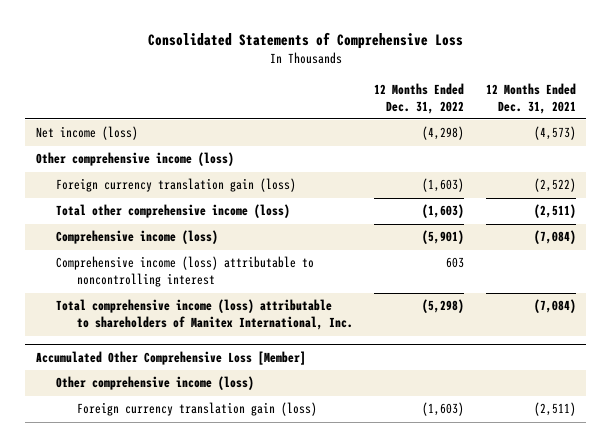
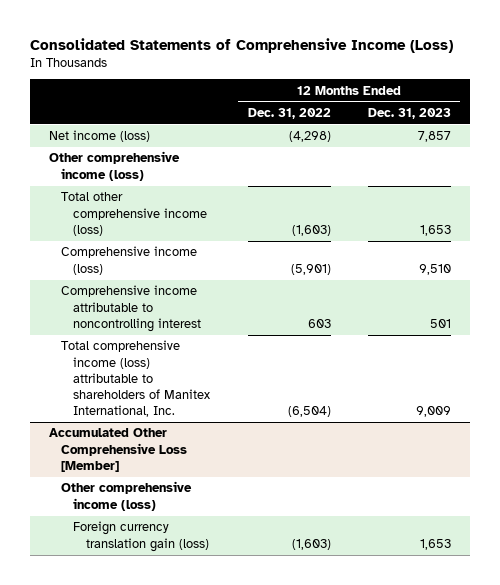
- Consolidated Statements of Comprehensive Loss
+ Consolidated Statements of Comprehensive Income (Loss)
- | 12 Months Ended Dec. 31, 2022 | 12 Months Ended Dec. 31, 2021
+ | 12 Months Ended Dec. 31, 2022 | 12 Months Ended Dec. 31, 2023
- Foreign currency translation gain (loss) | (1,603) | (2,522)
- Comprehensive income (loss) attributable to noncontrolling interest | 603 |
- Total comprehensive income (loss) attributable to shareholders of Manitex International, Inc. | (5,298) | (7,084)
+ Comprehensive income attributable to noncontrolling interest | 603 | 501
+ Total comprehensive income (loss) attributable to shareholders of Manitex International, Inc. | (6,504) | 9,009

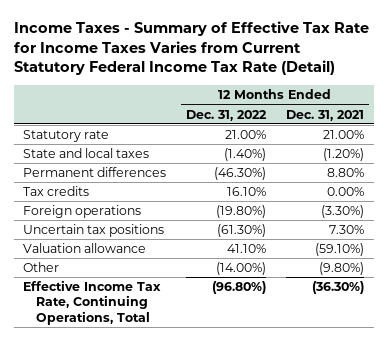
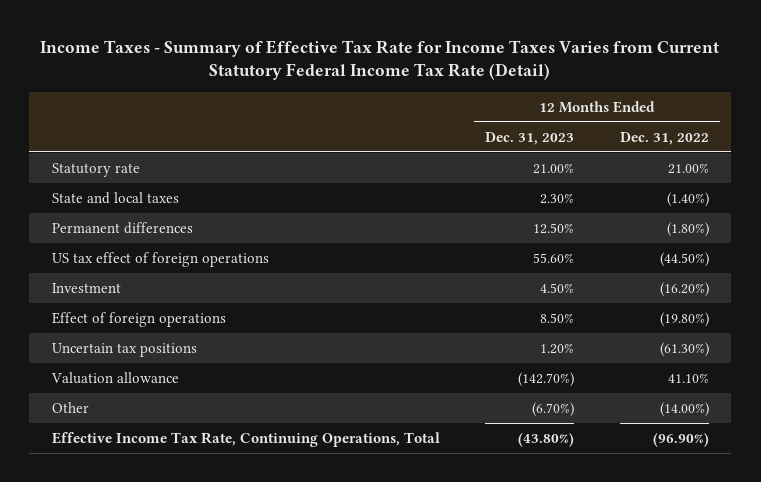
- | 12 Months Ended Dec. 31, 2022 | 12 Months Ended Dec. 31, 2021
+ | 12 Months Ended Dec. 31, 2023 | 12 Months Ended Dec. 31, 2022
- Permanent differences | (46.30%) | 8.80%
- Tax credits | 16.10% | 0.00%
- Foreign operations | (19.80%) | (3.30%)
+ Permanent differences | 12.50% | (1.80%)
+ US tax effect of foreign operations | 55.60% | (44.50%)
+ Investment | 4.50% | (16.20%)
+ Effect of foreign operations | 8.50% | (19.80%)
- Effective Income Tax Rate, Continuing Operations, Total | (96.80%) | (36.30%)
+ Effective Income Tax Rate, Continuing Operations, Total | (43.80%) | (96.90%)

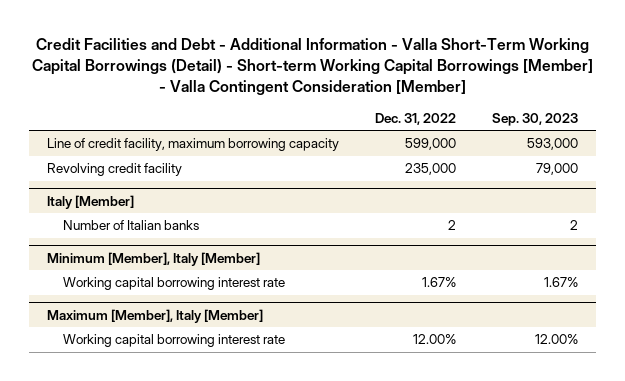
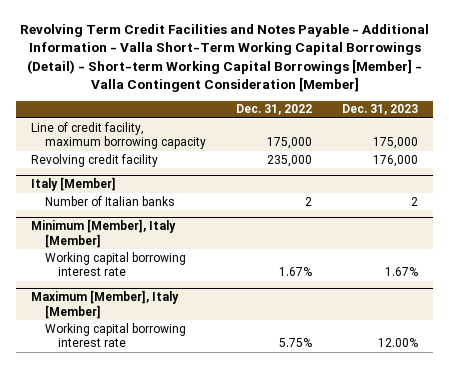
- Credit Facilities and Debt - Additional Information - Valla Short-Term Working Capital Borrowings (Detail) - Short-term Working Capital Borrowings [Member] - Valla Contingent Consideration [Member]
+ Revolving Term Credit Facilities and Notes Payable - Additional Information - Valla Short-Term Working Capital Borrowings (Detail) - Short-term Working Capital Borrowings [Member] - Valla Contingent Consideration [Member]
- | Dec. 31, 2022 | Sep. 30, 2023
+ | Dec. 31, 2022 | Dec. 31, 2023
- Line of credit facility, maximum borrowing capacity | 599,000 | 593,000
+ Line of credit facility, maximum borrowing capacity | 175,000 | 175,000
@ Maximum [Member], Italy [Member]
- Working capital borrowing interest rate | 12.00% | 12.00%
+ Working capital borrowing interest rate | 5.75% | 12.00%

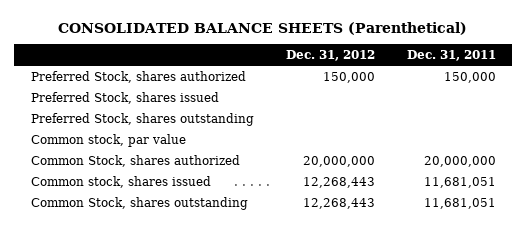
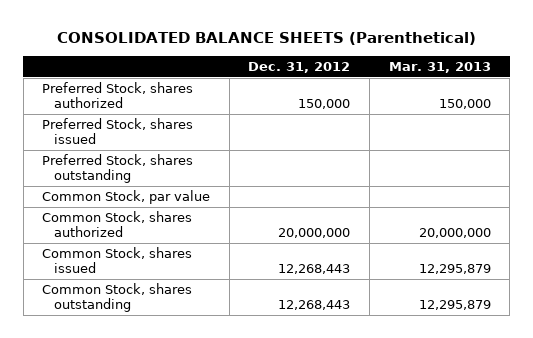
- | Dec. 31, 2012 | Dec. 31, 2011
+ | Dec. 31, 2012 | Mar. 31, 2013
- Common stock, par value
+ Common Stock, par value
- Common stock, shares issued | 12,268,443 | 11,681,051
+ Common Stock, shares issued | 12,268,443 | 12,295,879

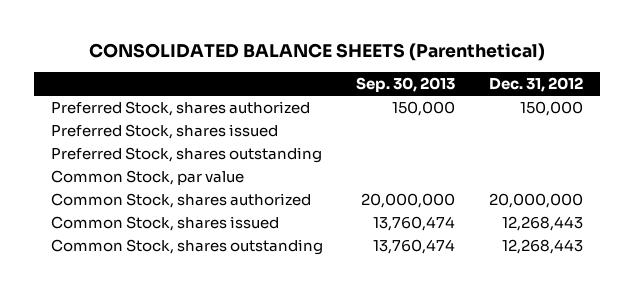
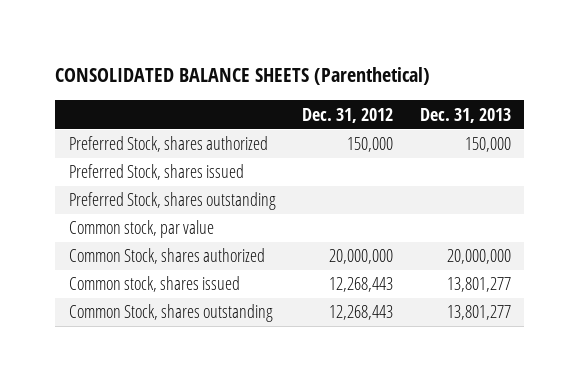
- | Sep. 30, 2013 | Dec. 31, 2012
+ | Dec. 31, 2012 | Dec. 31, 2013
- Common Stock, par value
+ Common stock, par value
- Common Stock, shares issued | 13,760,474 | 12,268,443
+ Common stock, shares issued | 12,268,443 | 13,801,277

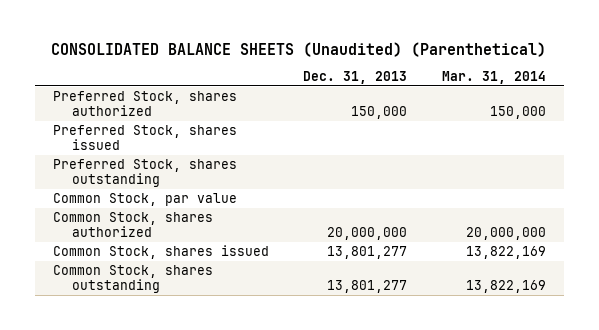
- CONSOLIDATED BALANCE SHEETS (Parenthetical)
+ CONSOLIDATED BALANCE SHEETS (Unaudited) (Parenthetical)
- | Dec. 31, 2012 | Dec. 31, 2013
+ | Dec. 31, 2013 | Mar. 31, 2014
- Common stock, par value
+ Common Stock, par value
- Common stock, shares issued | 12,268,443 | 13,801,277
+ Common Stock, shares issued | 13,801,277 | 13,822,169

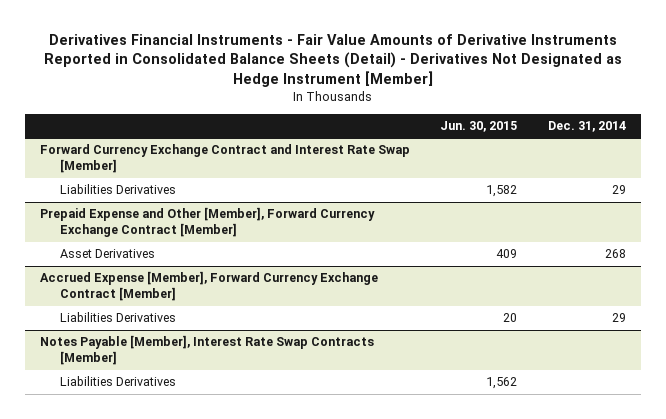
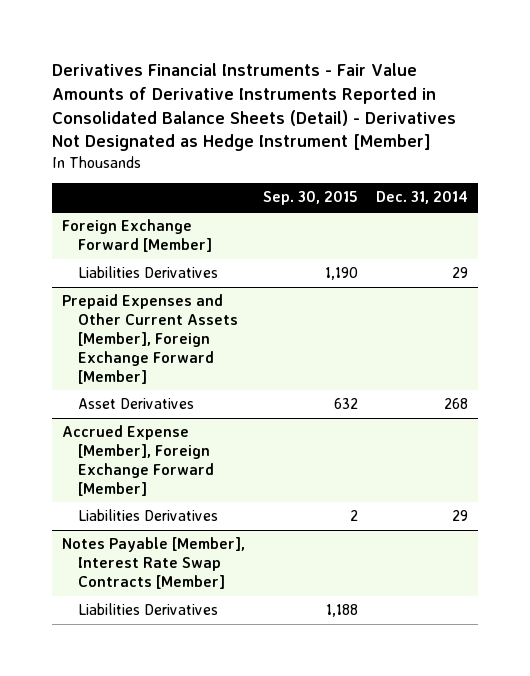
- | Jun. 30, 2015 | Dec. 31, 2014
+ | Sep. 30, 2015 | Dec. 31, 2014
- Forward Currency Exchange Contract and Interest Rate Swap [Member]
+ Foreign Exchange Forward [Member]
- Prepaid Expense and Other [Member], Forward Currency Exchange Contract [Member]
+ Prepaid Expenses and Other Current Assets [Member], Foreign Exchange Forward [Member]
- Accrued Expense [Member], Forward Currency Exchange Contract [Member]
+ Accrued Expense [Member], Foreign Exchange Forward [Member]

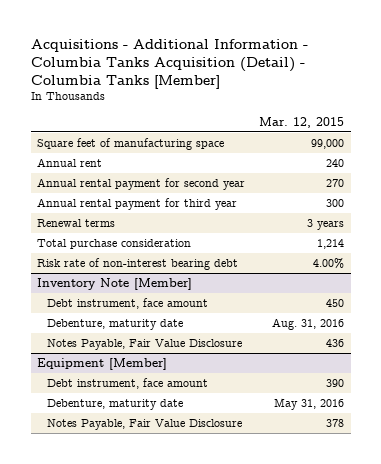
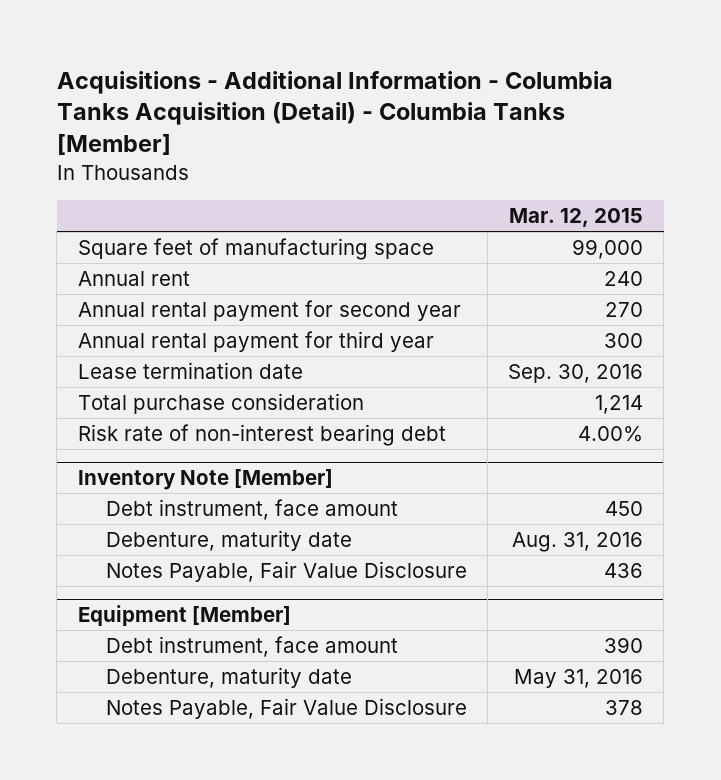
- Renewal terms | 3 years
+ Lease termination date | Sep. 30, 2016

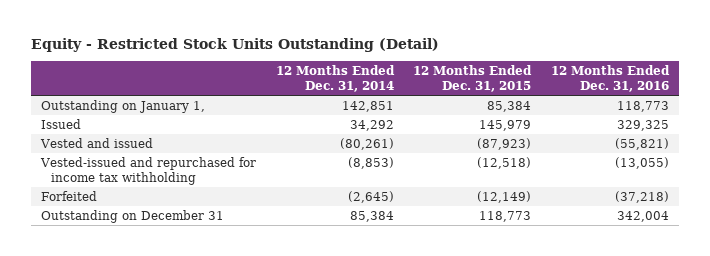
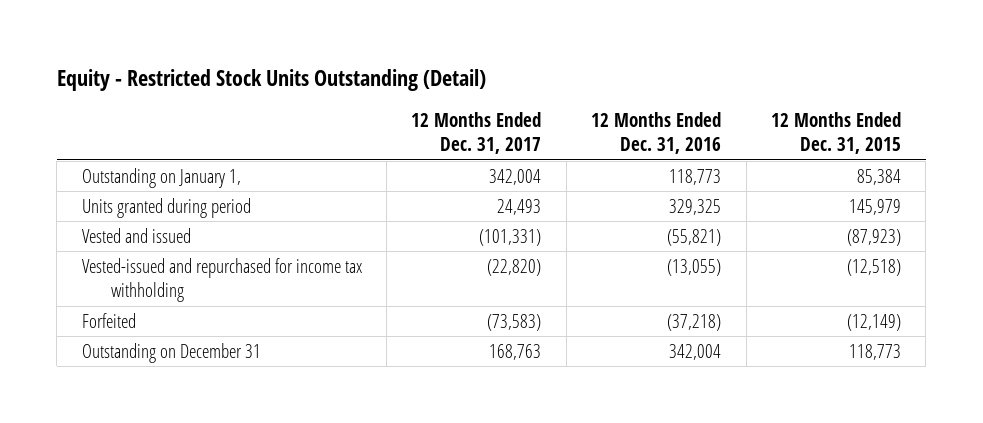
- | 12 Months Ended Dec. 31, 2014 | 12 Months Ended Dec. 31, 2015 | 12 Months Ended Dec. 31, 2016
+ | 12 Months Ended Dec. 31, 2017 | 12 Months Ended Dec. 31, 2016 | 12 Months Ended Dec. 31, 2015
- Issued | 34,292 | 145,979 | 329,325
+ Units granted during period | 24,493 | 329,325 | 145,979

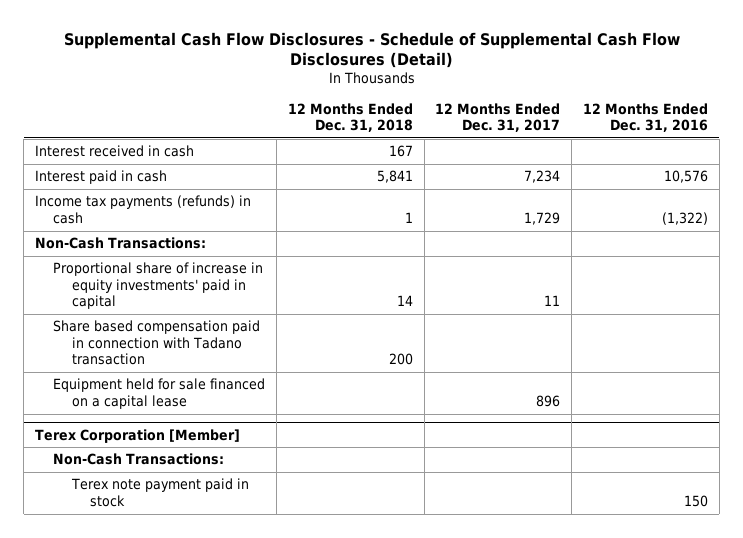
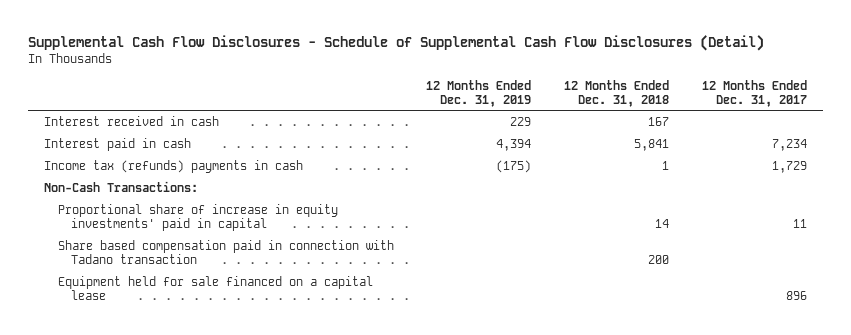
- | 12 Months Ended Dec. 31, 2018 | 12 Months Ended Dec. 31, 2017 | 12 Months Ended Dec. 31, 2016
+ | 12 Months Ended Dec. 31, 2019 | 12 Months Ended Dec. 31, 2018 | 12 Months Ended Dec. 31, 2017
- Income tax payments (refunds) in cash | 1 | 1,729 | (1,322)
+ Income tax (refunds) payments in cash | (175) | 1 | 1,729
- Terex Corporation [Member]
- Non-Cash Transactions:
- Terex note payment paid in stock | | | 150

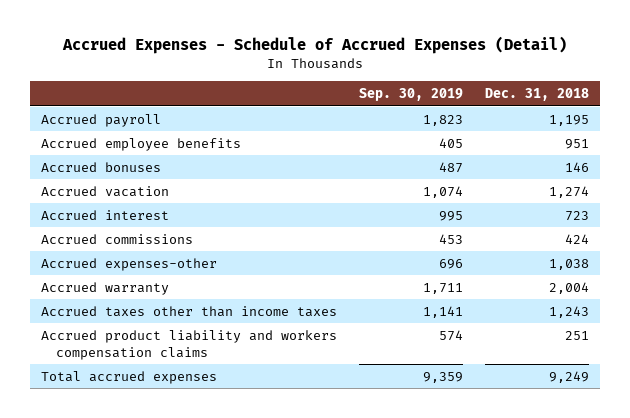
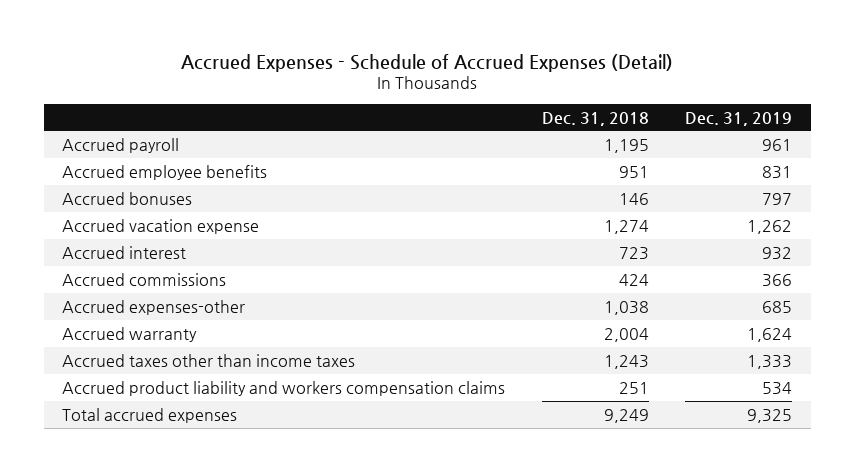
- | Sep. 30, 2019 | Dec. 31, 2018
+ | Dec. 31, 2018 | Dec. 31, 2019
- Accrued vacation | 1,074 | 1,274
+ Accrued vacation expense | 1,274 | 1,262

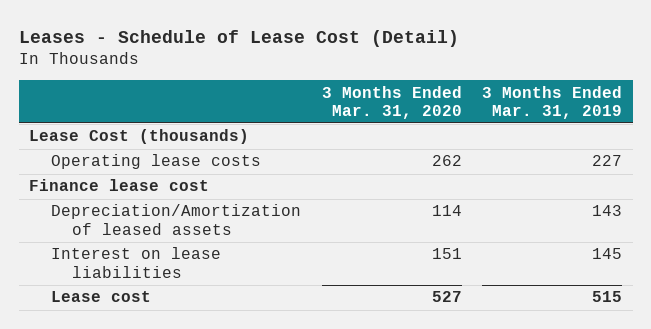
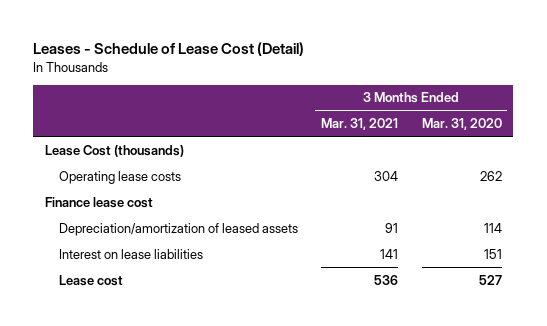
- | 3 Months Ended Mar. 31, 2020 | 3 Months Ended Mar. 31, 2019
+ | 3 Months Ended Mar. 31, 2021 | 3 Months Ended Mar. 31, 2020
- Depreciation/Amortization of leased assets | 114 | 143
+ Depreciation/amortization of leased assets | 91 | 114

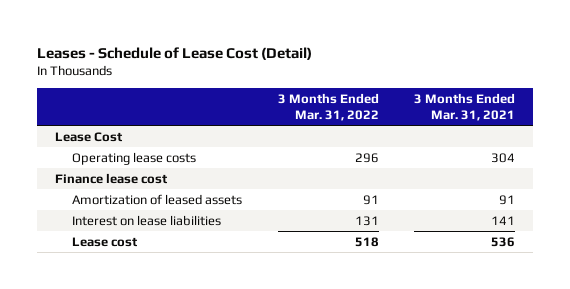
- | 3 Months Ended Mar. 31, 2021 | 3 Months Ended Mar. 31, 2020
+ | 3 Months Ended Mar. 31, 2022 | 3 Months Ended Mar. 31, 2021
- Lease Cost (thousands)
+ Lease Cost
- Depreciation/amortization of leased assets | 91 | 114
+ Amortization of leased assets | 91 | 91

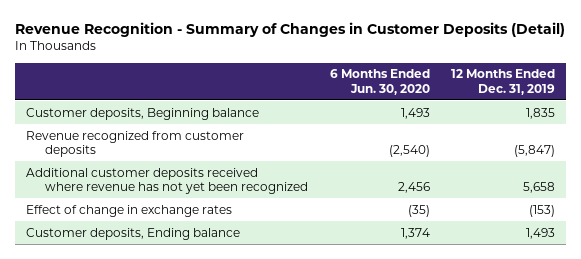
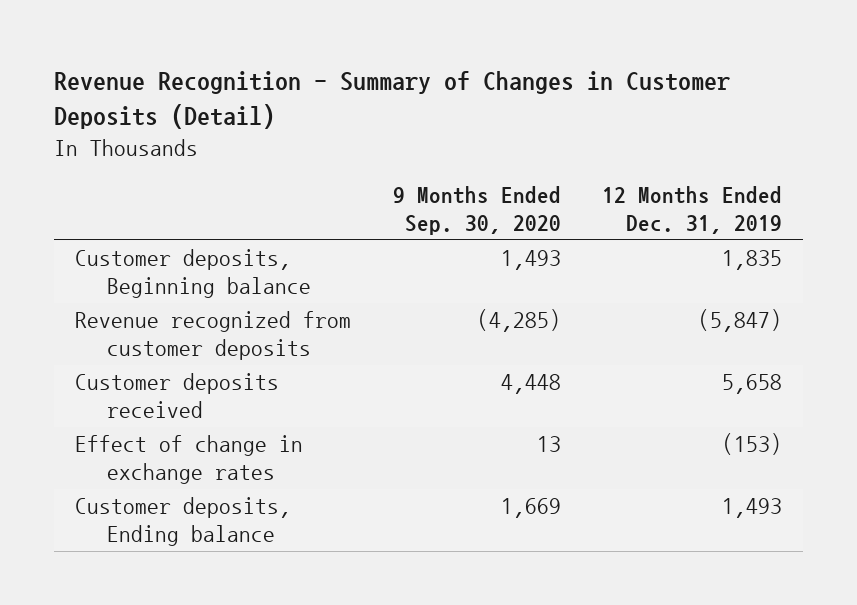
- | 6 Months Ended Jun. 30, 2020 | 12 Months Ended Dec. 31, 2019
+ | 9 Months Ended Sep. 30, 2020 | 12 Months Ended Dec. 31, 2019
- Additional customer deposits received where revenue has not yet been recognized | 2,456 | 5,658
+ Customer deposits received | 4,448 | 5,658

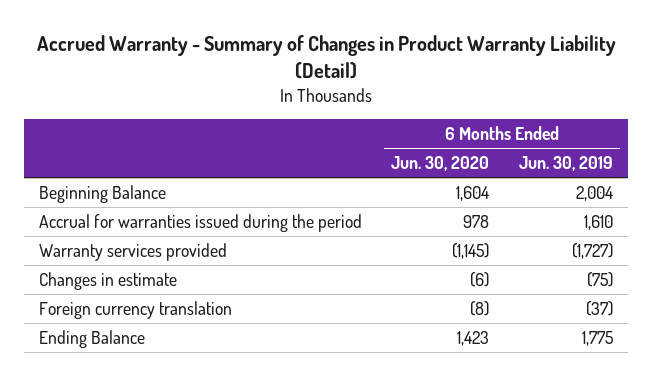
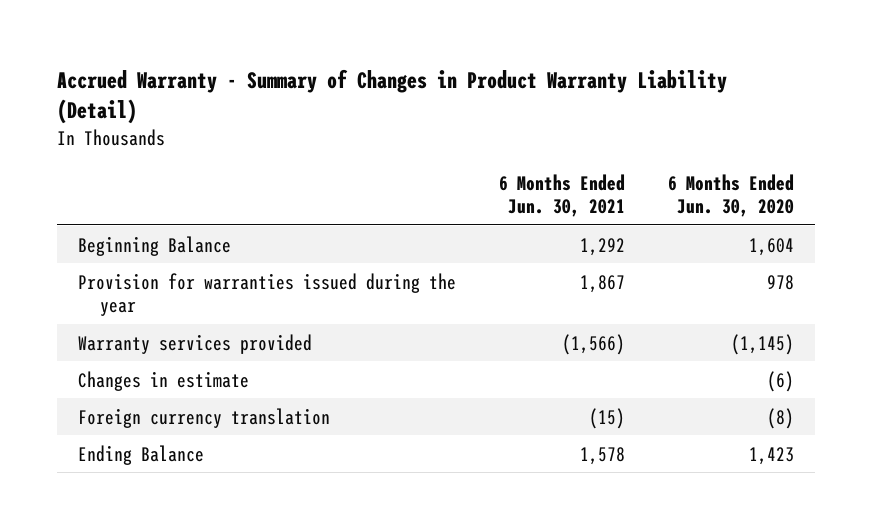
- | 6 Months Ended Jun. 30, 2020 | 6 Months Ended Jun. 30, 2019
+ | 6 Months Ended Jun. 30, 2021 | 6 Months Ended Jun. 30, 2020
- Accrual for warranties issued during the period | 978 | 1,610
+ Provision for warranties issued during the year | 1,867 | 978

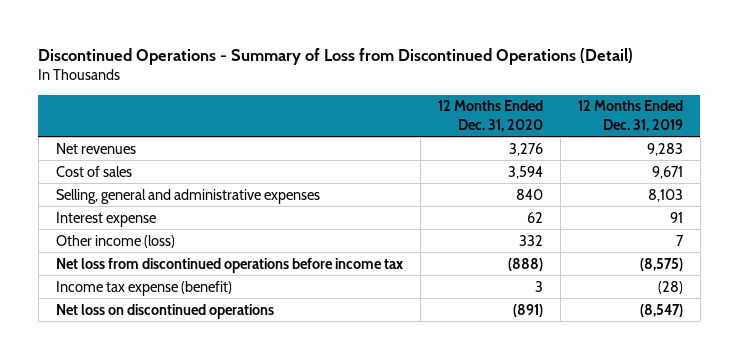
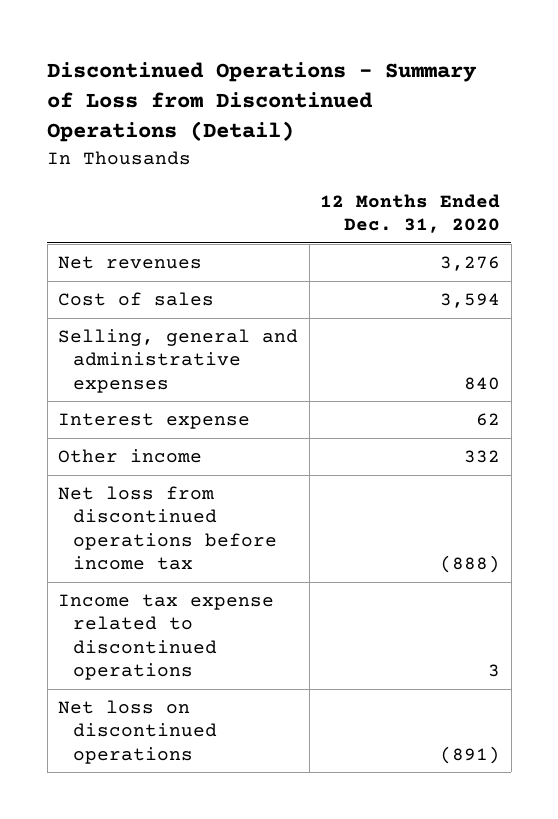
- | 12 Months Ended Dec. 31, 2020 | 12 Months Ended Dec. 31, 2019
+ | 12 Months Ended Dec. 31, 2020
- Other income (loss) | 332 | 7
+ Other income | 332
- Income tax expense (benefit) | 3 | (28)
+ Income tax expense related to discontinued operations | 3

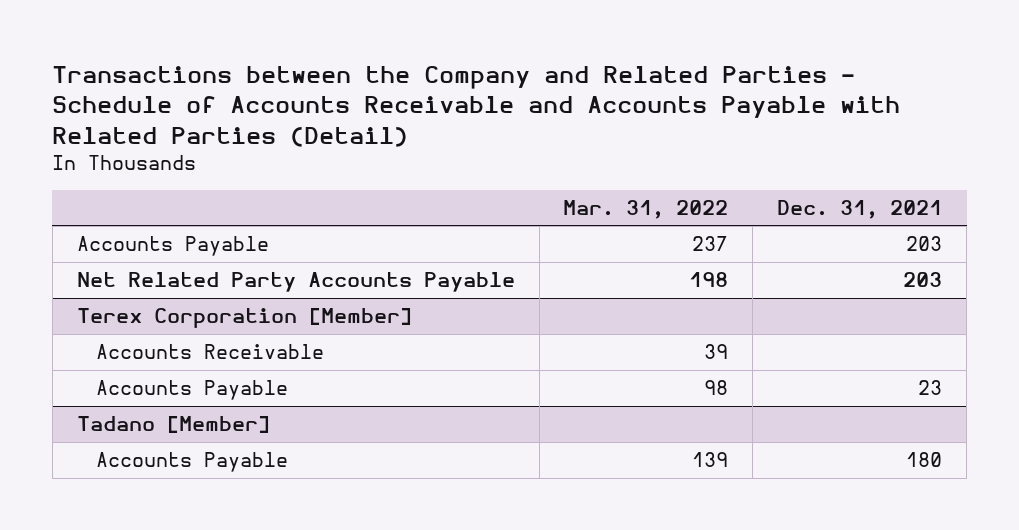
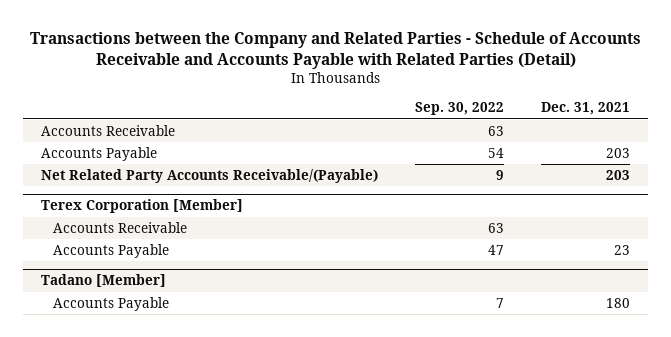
- | Mar. 31, 2022 | Dec. 31, 2021
+ | Sep. 30, 2022 | Dec. 31, 2021
+ Accounts Receivable | 63 |
- Net Related Party Accounts Payable | 198 | 203
+ Net Related Party Accounts Receivable/(Payable) | 9 | 203

